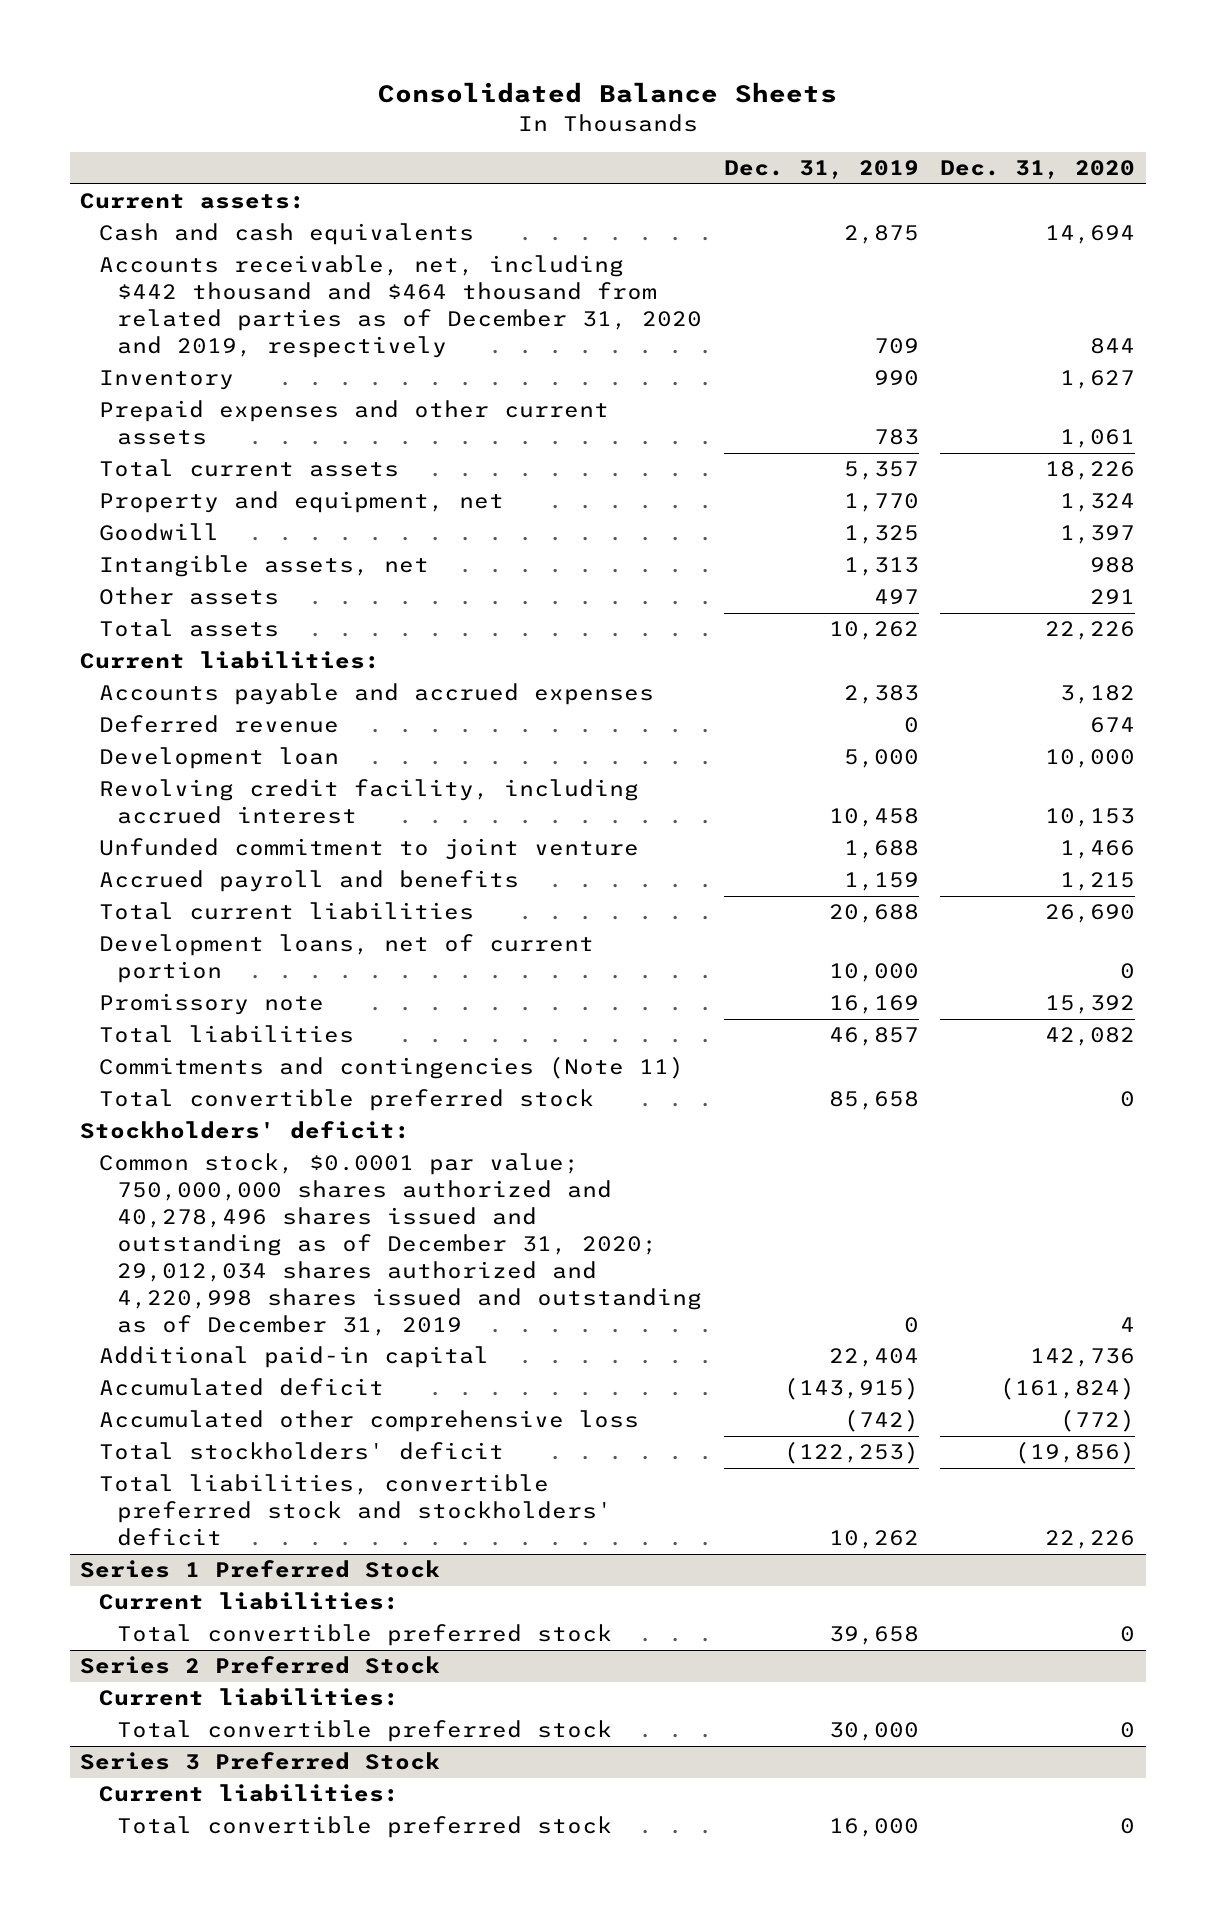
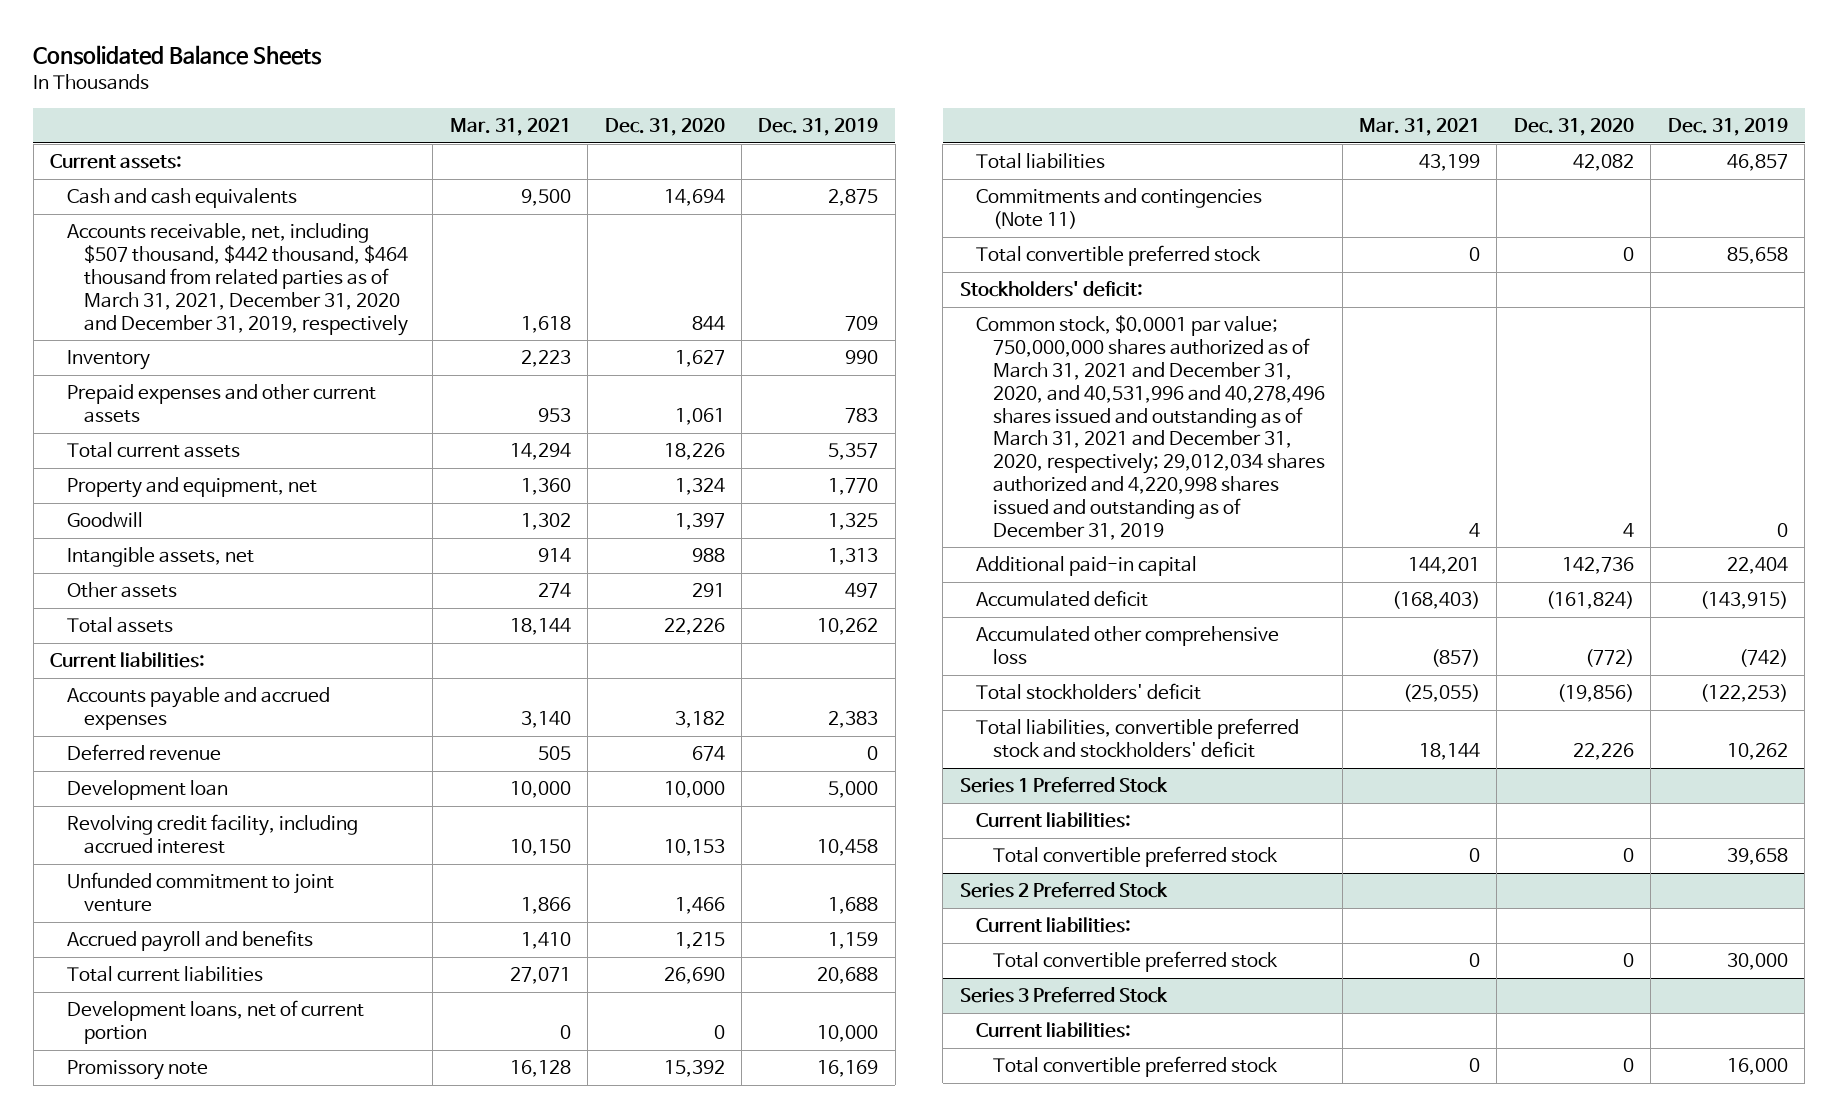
- | Dec. 31, 2019 | Dec. 31, 2020
+ | Mar. 31, 2021 | Dec. 31, 2020 | Dec. 31, 2019
- Accounts receivable, net, including $442 thousand and $464 thousand from related parties as of December 31, 2020 and 2019, respectively | 709 | 844
+ Accounts receivable, net, including $507 thousand, $442 thousand, $464 thousand from related parties as of March 31, 2021, December 31, 2020 and December 31, 2019, respectively | 1,618 | 844 | 709
- Common stock, $0.0001 par value; 750,000,000 shares authorized and 40,278,496 shares issued and outstanding as of December 31, 2020; 29,012,034 shares authorized and 4,220,998 shares issued and outstanding as of December 31, 2019 | 0 | 4
+ Common stock, $0.0001 par value; 750,000,000 shares authorized as of March 31, 2021 and December 31, 2020, and 40,531,996 and 40,278,496 shares issued and outstanding as of March 31, 2021 and December 31, 2020, respectively; 29,012,034 shares authorized and 4,220,998 shares issued and outstanding as of December 31, 2019 | 4 | 4 | 0

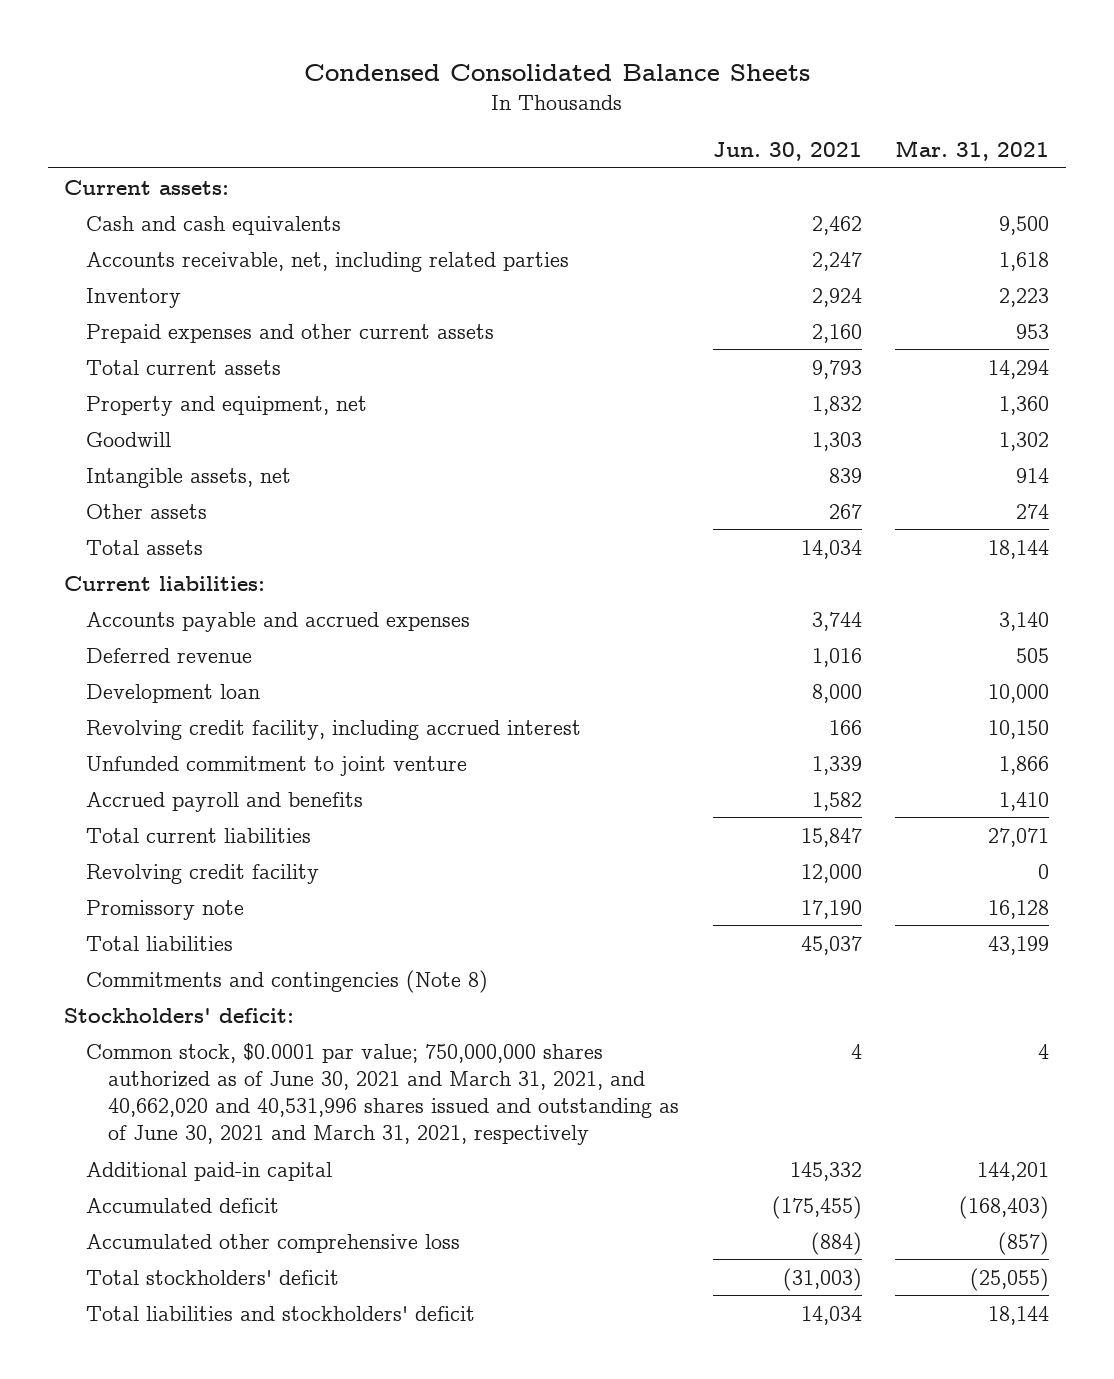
- Consolidated Balance Sheets
+ Condensed Consolidated Balance Sheets
- | Mar. 31, 2021 | Dec. 31, 2020 | Dec. 31, 2019
+ | Jun. 30, 2021 | Mar. 31, 2021
- Accounts receivable, net, including $507 thousand, $442 thousand, $464 thousand from related parties as of March 31, 2021, December 31, 2020 and December 31, 2019, respectively | 1,618 | 844 | 709
+ Accounts receivable, net, including related parties | 2,247 | 1,618
- Development loans, net of current portion | 0 | 0 | 10,000
+ Revolving credit facility | 12,000 | 0
- Commitments and contingencies (Note 11)
- Total convertible preferred stock | 0 | 0 | 85,658
+ Commitments and contingencies (Note 8)
- Common stock, $0.0001 par value; 750,000,000 shares authorized as of March 31, 2021 and December 31, 2020, and 40,531,996 and 40,278,496 shares issued and outstanding as of March 31, 2021 and December 31, 2020, respectively; 29,012,034 shares authorized and 4,220,998 shares issued and outstanding as of December 31, 2019 | 4 | 4 | 0
+ Common stock, $0.0001 par value; 750,000,000 shares authorized as of June 30, 2021 and March 31, 2021, and 40,662,020 and 40,531,996 shares issued and outstanding as of June 30, 2021 and March 31, 2021, respectively | 4 | 4
- Total liabilities, convertible preferred stock and stockholders' deficit | 18,144 | 22,226 | 10,262
- Series 1 Preferred Stock
- Current liabilities:
- Total convertible preferred stock | 0 | 0 | 39,658
- Series 2 Preferred Stock
- Current liabilities:
- Total convertible preferred stock | 0 | 0 | 30,000
- Series 3 Preferred Stock
- Current liabilities:
- Total convertible preferred stock | 0 | 0 | 16,000
+ Total liabilities and stockholders' deficit | 14,034 | 18,144

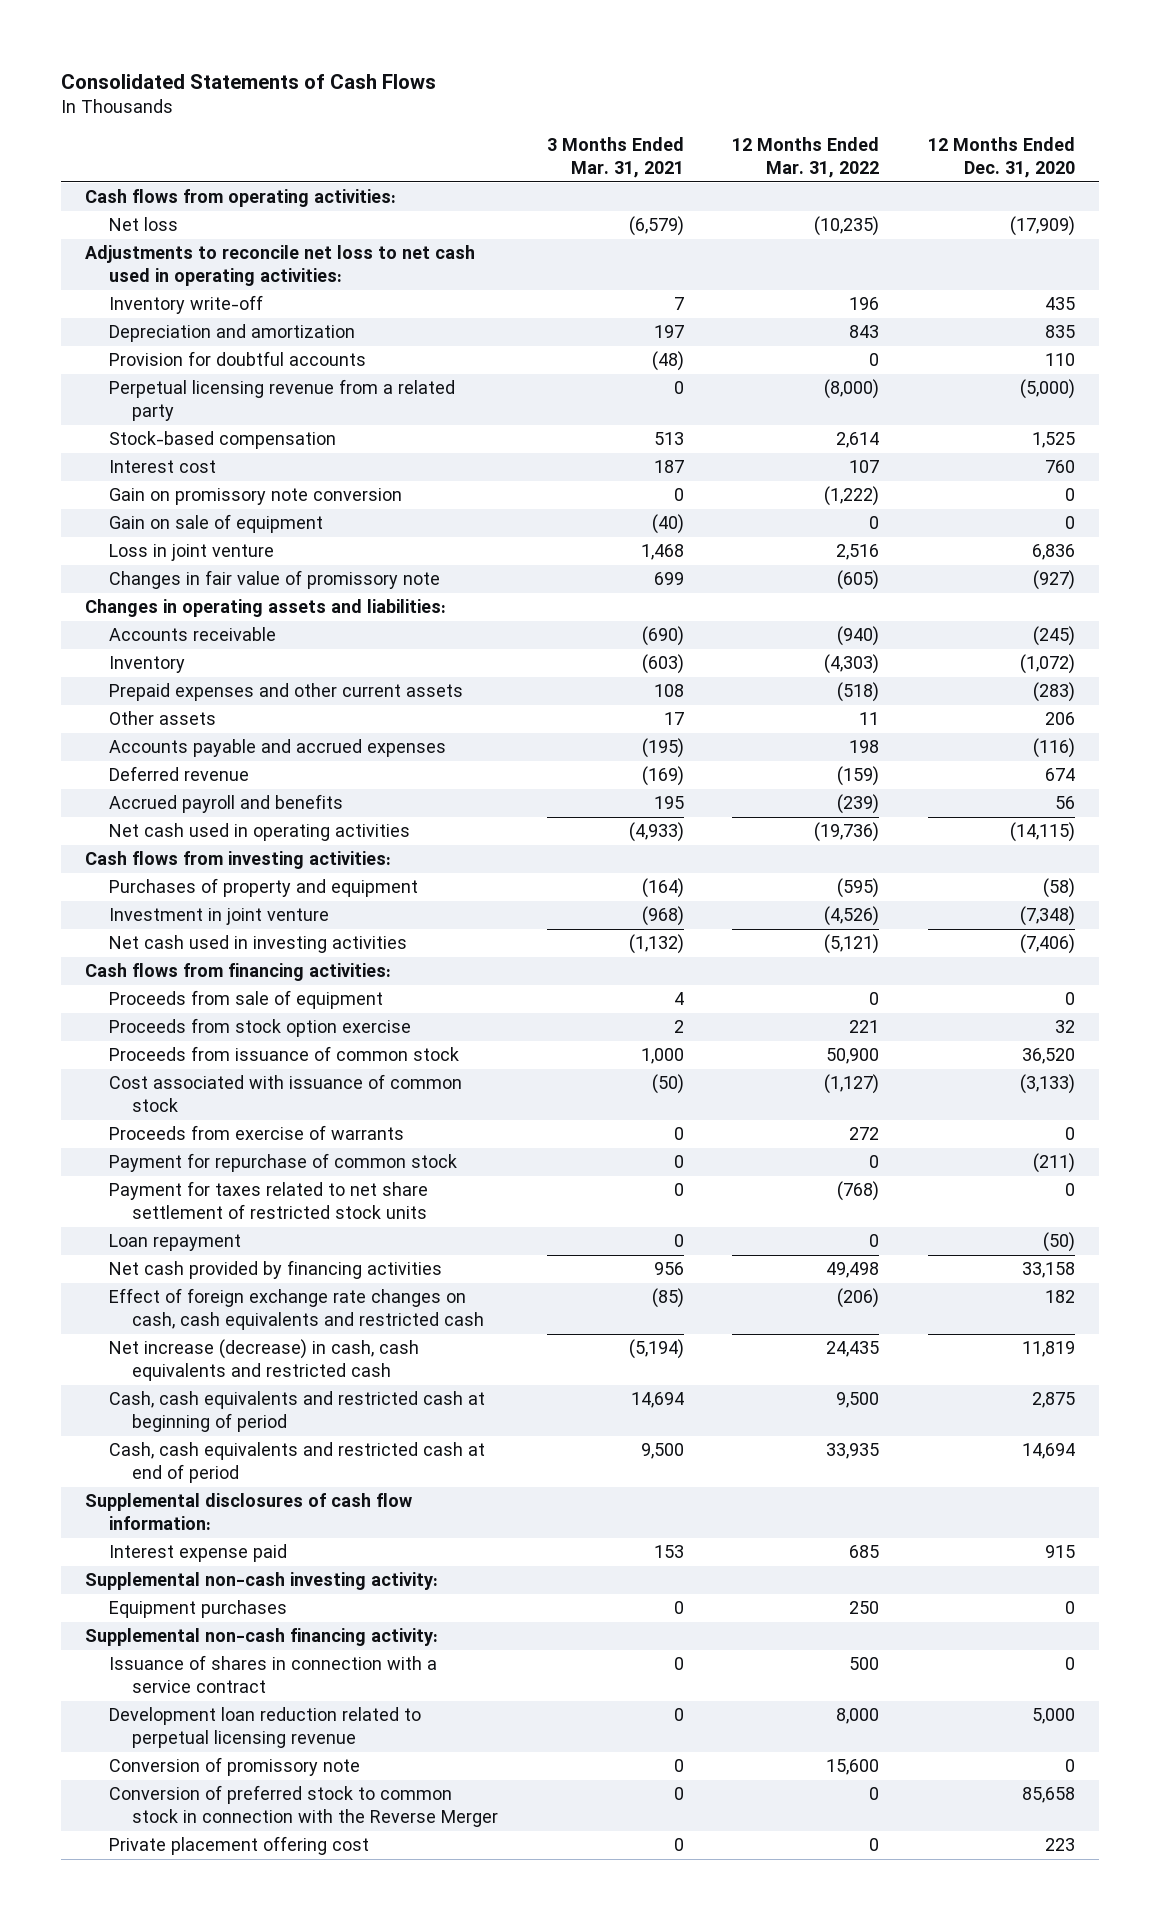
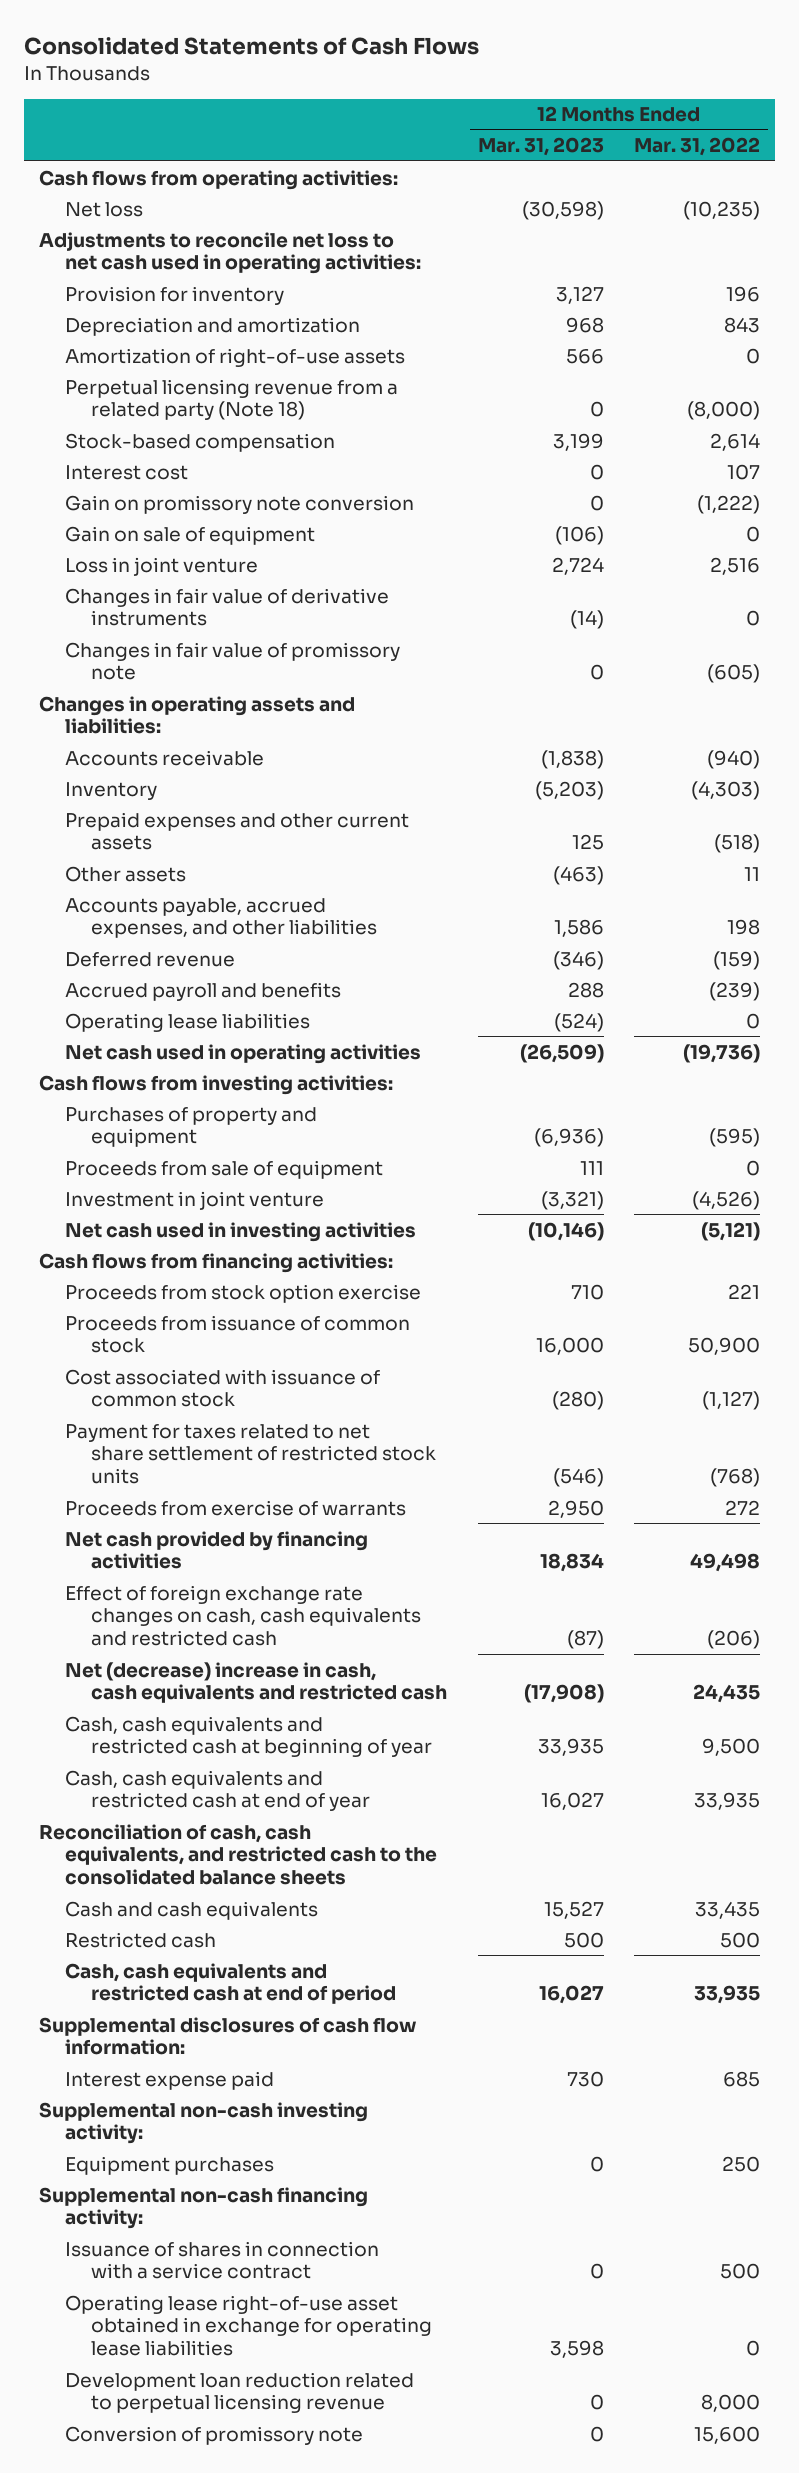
- | 3 Months Ended Mar. 31, 2021 | 12 Months Ended Mar. 31, 2022 | 12 Months Ended Dec. 31, 2020
+ | 12 Months Ended Mar. 31, 2023 | 12 Months Ended Mar. 31, 2022
- Inventory write-off | 7 | 196 | 435
+ Provision for inventory | 3,127 | 196
- Provision for doubtful accounts | (48) | 0 | 110
- Perpetual licensing revenue from a related party | 0 | (8,000) | (5,000)
+ Amortization of right-of-use assets | 566 | 0
+ Perpetual licensing revenue from a related party (Note 18) | 0 | (8,000)
+ Changes in fair value of derivative instruments | (14) | 0
- Accounts payable and accrued expenses | (195) | 198 | (116)
+ Accounts payable, accrued expenses, and other liabilities | 1,586 | 198
+ Operating lease liabilities | (524) | 0
moved up: Proceeds from sale of equipment | 111 | 0
- Payment for repurchase of common stock | 0 | 0 | (211)
- Loan repayment | 0 | 0 | (50)
moved down: Proceeds from exercise of warrants | 2,950 | 272
- Net increase (decrease) in cash, cash equivalents and restricted cash | (5,194) | 24,435 | 11,819
- Cash, cash equivalents and restricted cash at beginning of period | 14,694 | 9,500 | 2,875
+ Net (decrease) increase in cash, cash equivalents and restricted cash | (17,908) | 24,435
+ Cash, cash equivalents and restricted cash at beginning of year | 33,935 | 9,500
+ Cash, cash equivalents and restricted cash at end of year | 16,027 | 33,935
+ Reconciliation of cash, cash equivalents, and restricted cash to the consolidated balance sheets
+ Cash and cash equivalents | 15,527 | 33,435
+ Restricted cash | 500 | 500
+ Operating lease right-of-use asset obtained in exchange for operating lease liabilities | 3,598 | 0
- Conversion of preferred stock to common stock in connection with the Reverse Merger | 0 | 0 | 85,658
- Private placement offering cost | 0 | 0 | 223

